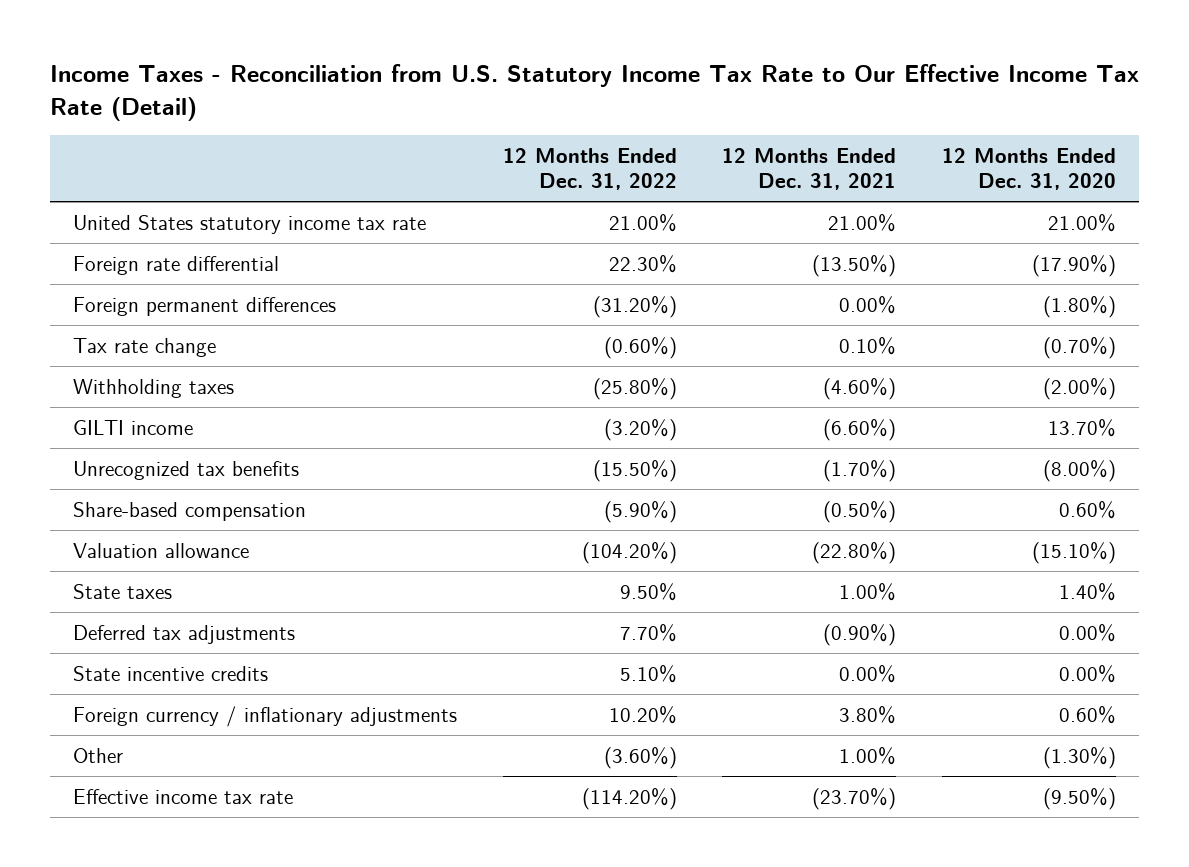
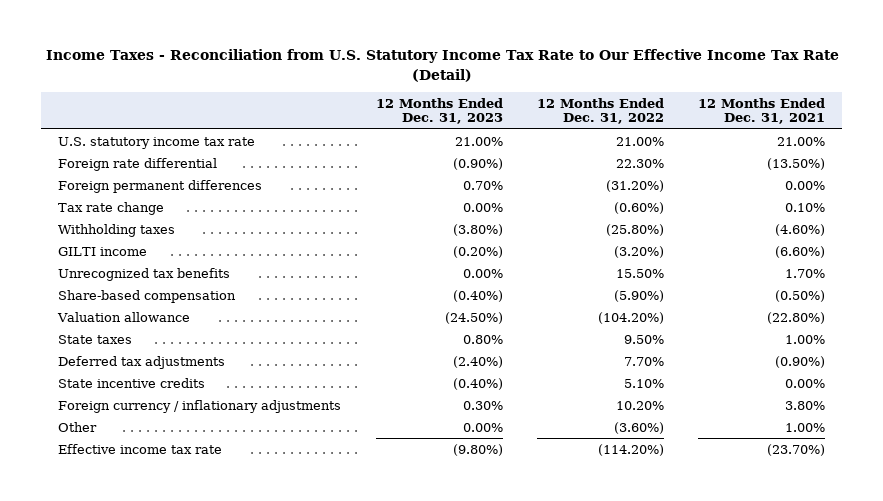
- | 12 Months Ended Dec. 31, 2022 | 12 Months Ended Dec. 31, 2021 | 12 Months Ended Dec. 31, 2020
+ | 12 Months Ended Dec. 31, 2023 | 12 Months Ended Dec. 31, 2022 | 12 Months Ended Dec. 31, 2021
- United States statutory income tax rate | 21.00% | 21.00% | 21.00%
+ U.S. statutory income tax rate | 21.00% | 21.00% | 21.00%
- Unrecognized tax benefits | (15.50%) | (1.70%) | (8.00%)
+ Unrecognized tax benefits | 0.00% | 15.50% | 1.70%

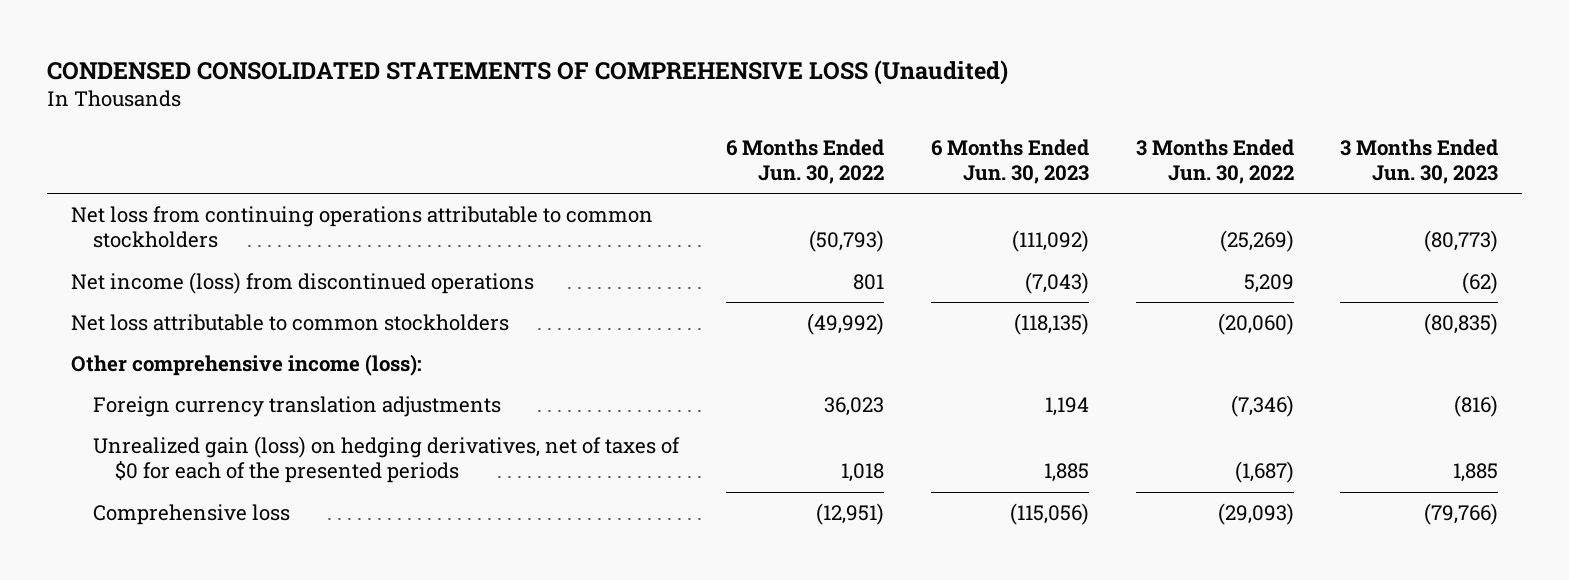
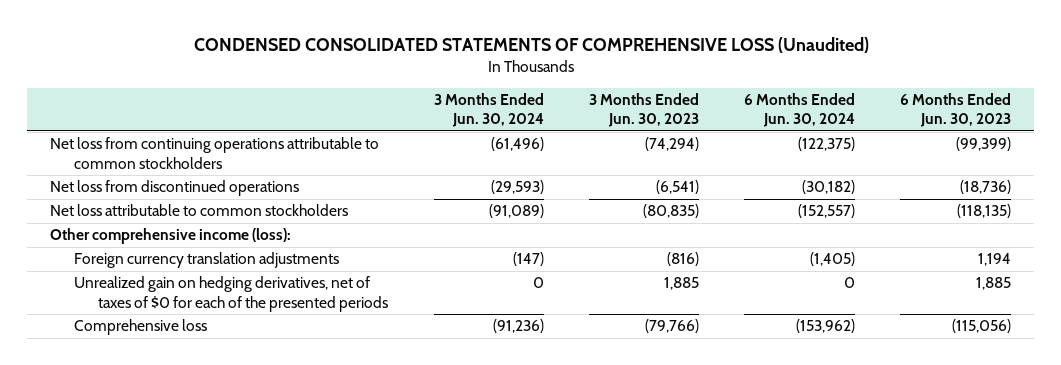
- | 6 Months Ended Jun. 30, 2022 | 6 Months Ended Jun. 30, 2023 | 3 Months Ended Jun. 30, 2022 | 3 Months Ended Jun. 30, 2023
+ | 3 Months Ended Jun. 30, 2024 | 3 Months Ended Jun. 30, 2023 | 6 Months Ended Jun. 30, 2024 | 6 Months Ended Jun. 30, 2023
- Net loss from continuing operations attributable to common stockholders | (50,793) | (111,092) | (25,269) | (80,773)
- Net income (loss) from discontinued operations | 801 | (7,043) | 5,209 | (62)
+ Net loss from continuing operations attributable to common stockholders | (61,496) | (74,294) | (122,375) | (99,399)
+ Net loss from discontinued operations | (29,593) | (6,541) | (30,182) | (18,736)
- Unrealized gain (loss) on hedging derivatives, net of taxes of $0 for each of the presented periods | 1,018 | 1,885 | (1,687) | 1,885
+ Unrealized gain on hedging derivatives, net of taxes of $0 for each of the presented periods | 0 | 1,885 | 0 | 1,885

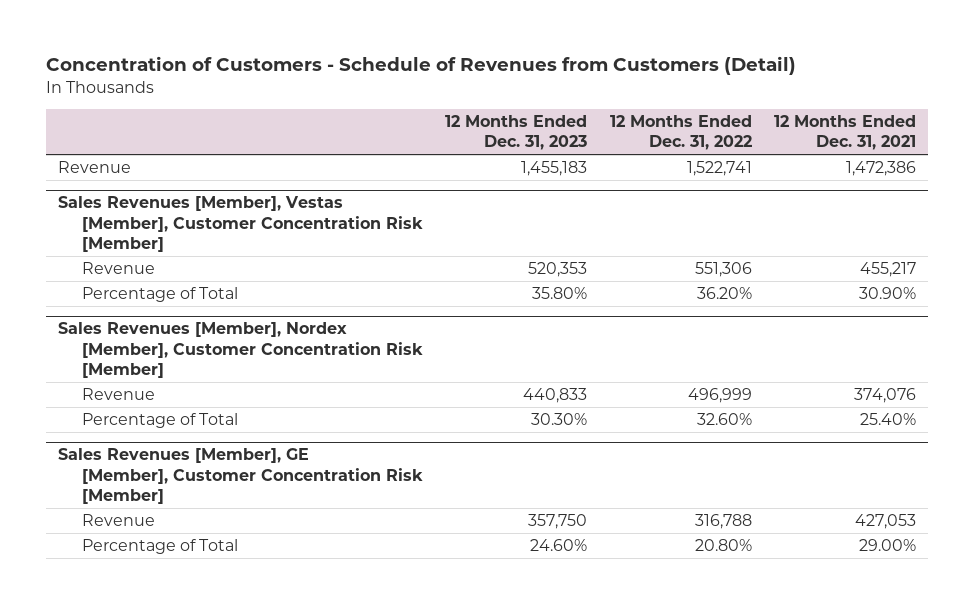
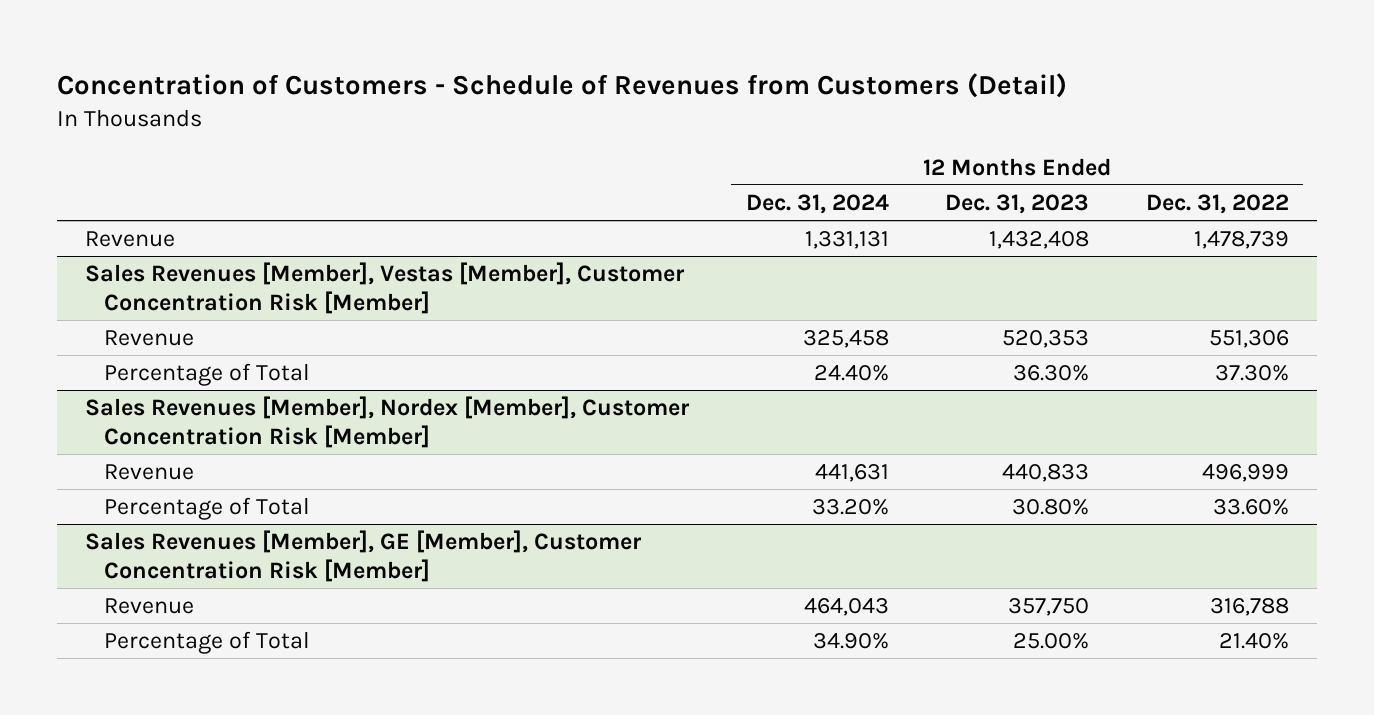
- | 12 Months Ended Dec. 31, 2023 | 12 Months Ended Dec. 31, 2022 | 12 Months Ended Dec. 31, 2021
+ | 12 Months Ended Dec. 31, 2024 | 12 Months Ended Dec. 31, 2023 | 12 Months Ended Dec. 31, 2022
- Revenue | 1,455,183 | 1,522,741 | 1,472,386
+ Revenue | 1,331,131 | 1,432,408 | 1,478,739
@ Sales Revenues [Member], Vestas [Member], Customer Concentration Risk [Member]
- Percentage of Total | 35.80% | 36.20% | 30.90%
+ Percentage of Total | 24.40% | 36.30% | 37.30%
@ Sales Revenues [Member], Nordex [Member], Customer Concentration Risk [Member]
- Percentage of Total | 30.30% | 32.60% | 25.40%
+ Percentage of Total | 33.20% | 30.80% | 33.60%
@ Sales Revenues [Member], GE [Member], Customer Concentration Risk [Member]
- Percentage of Total | 24.60% | 20.80% | 29.00%
+ Percentage of Total | 34.90% | 25.00% | 21.40%

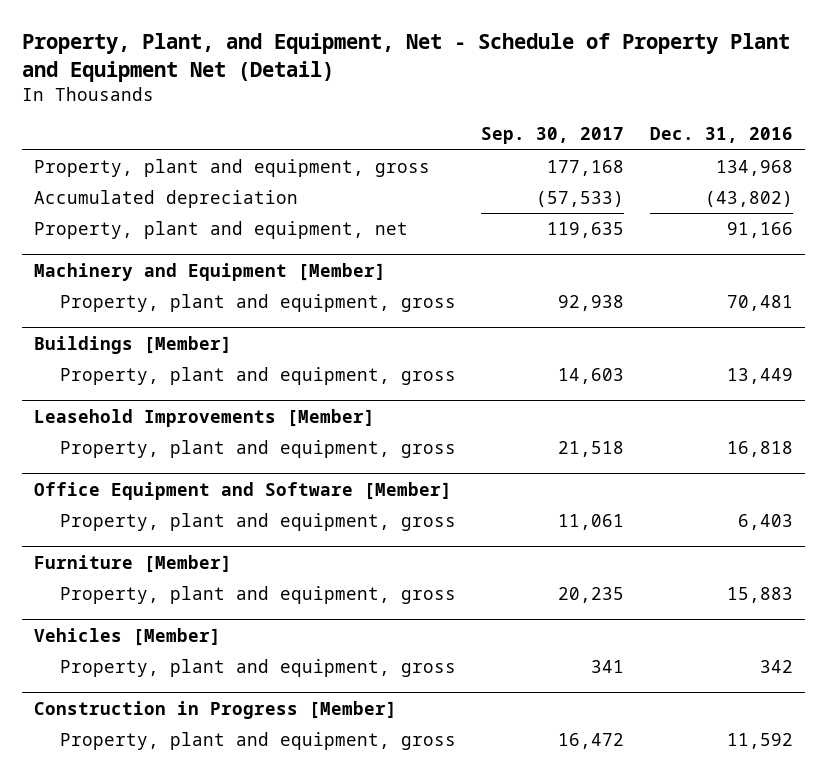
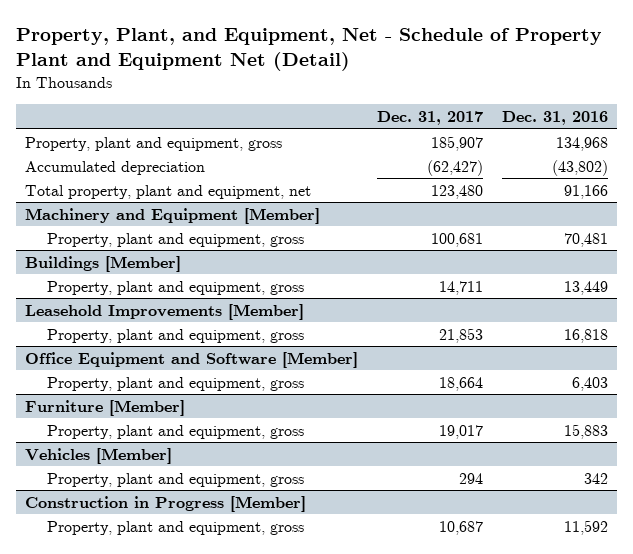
- | Sep. 30, 2017 | Dec. 31, 2016
+ | Dec. 31, 2017 | Dec. 31, 2016
- Property, plant and equipment, net | 119,635 | 91,166
+ Total property, plant and equipment, net | 123,480 | 91,166

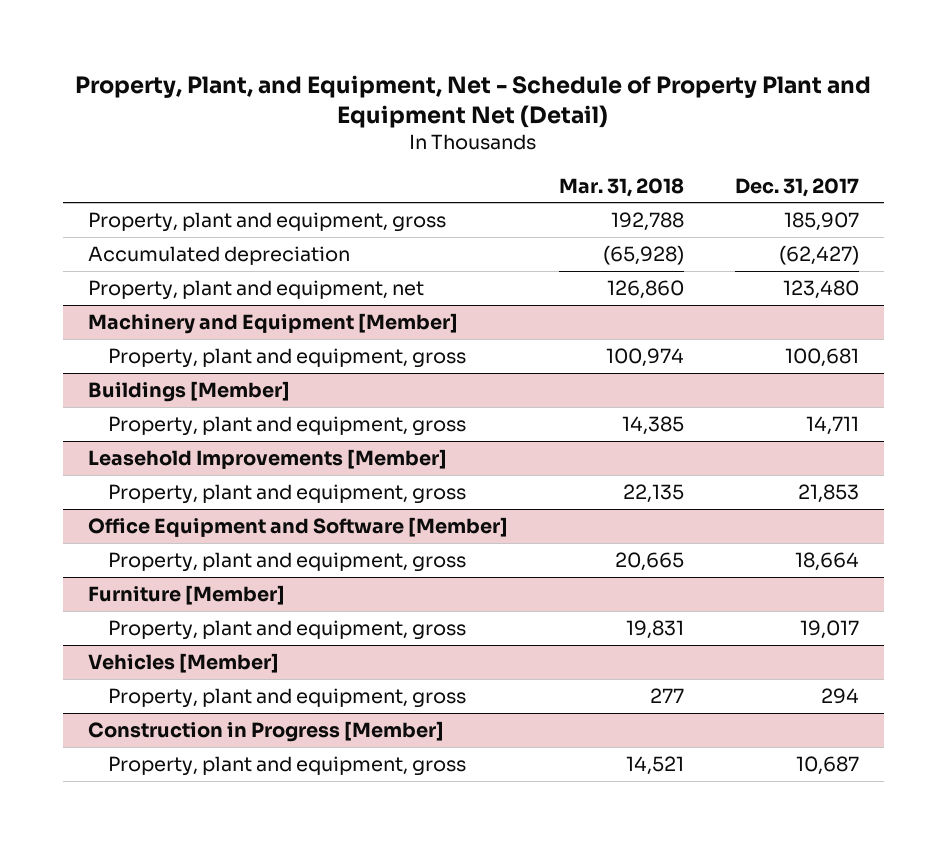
- | Dec. 31, 2017 | Dec. 31, 2016
+ | Mar. 31, 2018 | Dec. 31, 2017
- Total property, plant and equipment, net | 123,480 | 91,166
+ Property, plant and equipment, net | 126,860 | 123,480

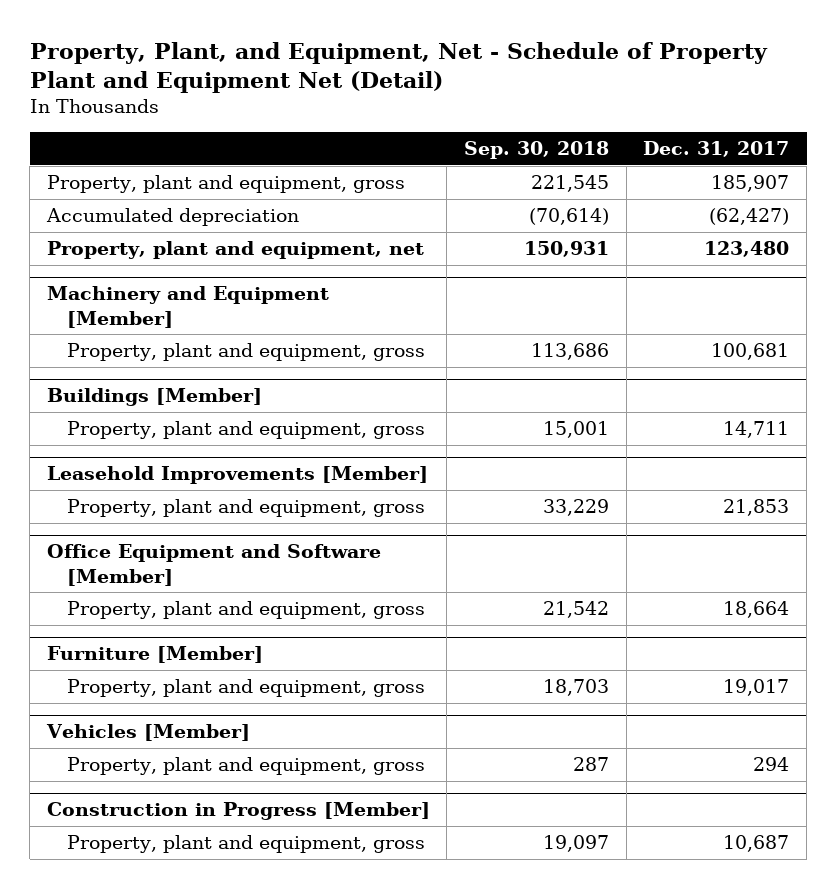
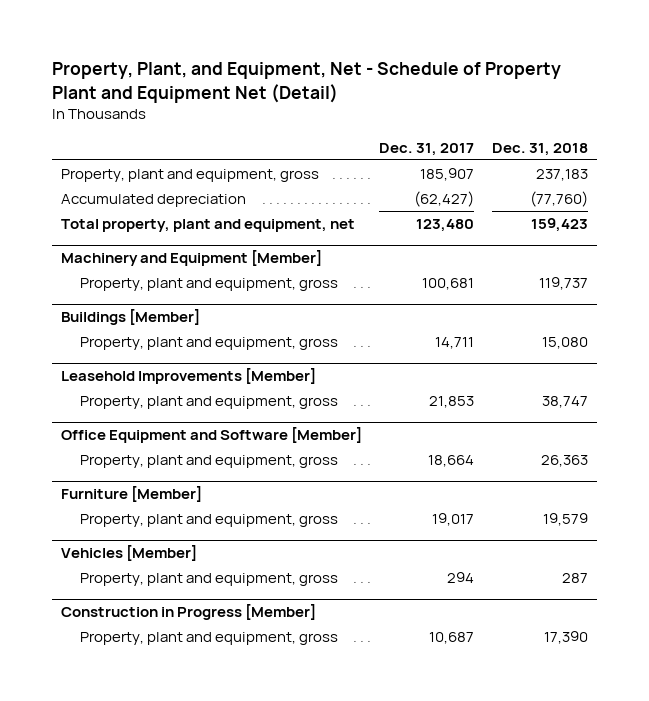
- | Sep. 30, 2018 | Dec. 31, 2017
+ | Dec. 31, 2017 | Dec. 31, 2018
- Property, plant and equipment, net | 150,931 | 123,480
+ Total property, plant and equipment, net | 123,480 | 159,423

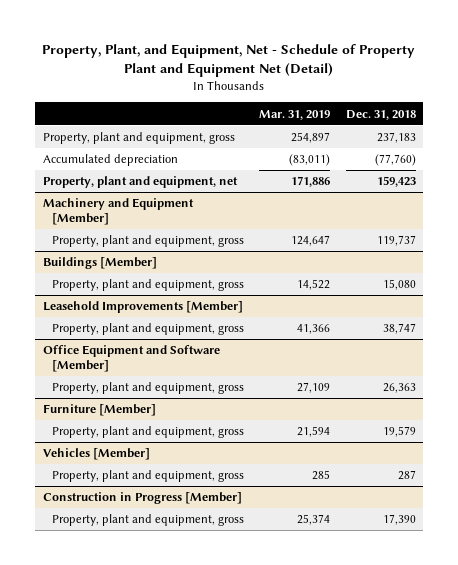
- | Dec. 31, 2017 | Dec. 31, 2018
+ | Mar. 31, 2019 | Dec. 31, 2018
- Total property, plant and equipment, net | 123,480 | 159,423
+ Property, plant and equipment, net | 171,886 | 159,423

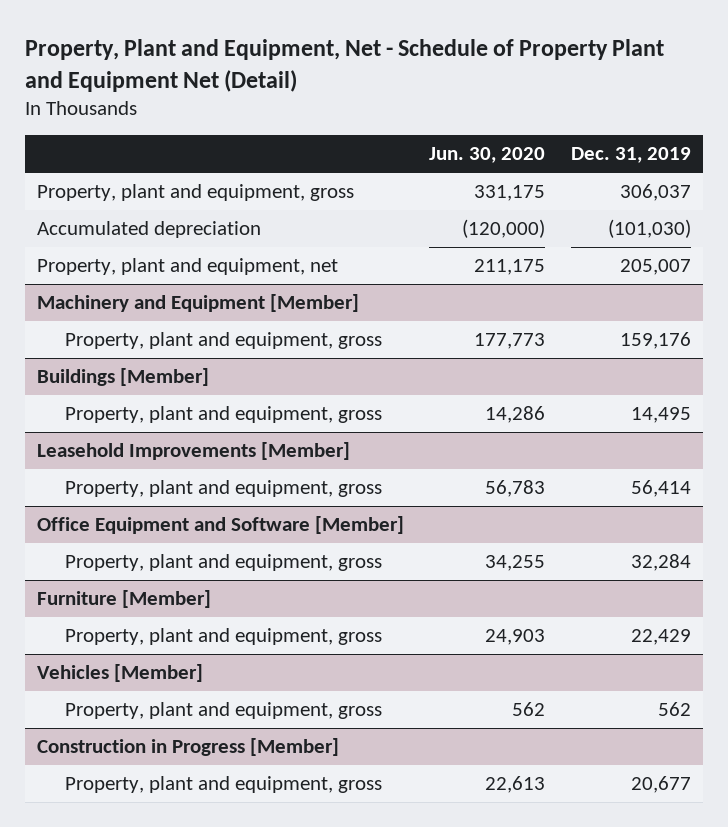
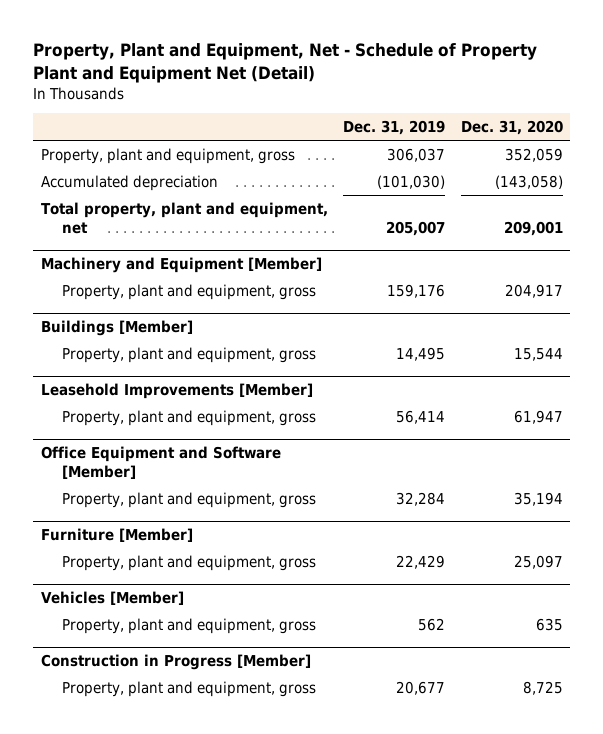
- | Jun. 30, 2020 | Dec. 31, 2019
+ | Dec. 31, 2019 | Dec. 31, 2020
- Property, plant and equipment, net | 211,175 | 205,007
+ Total property, plant and equipment, net | 205,007 | 209,001

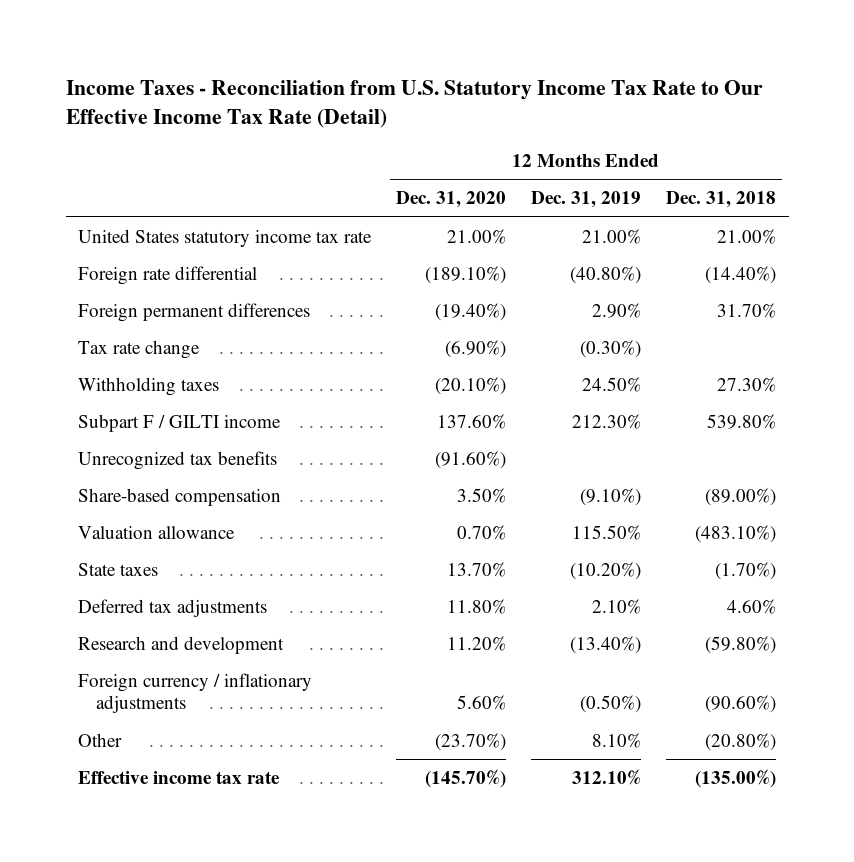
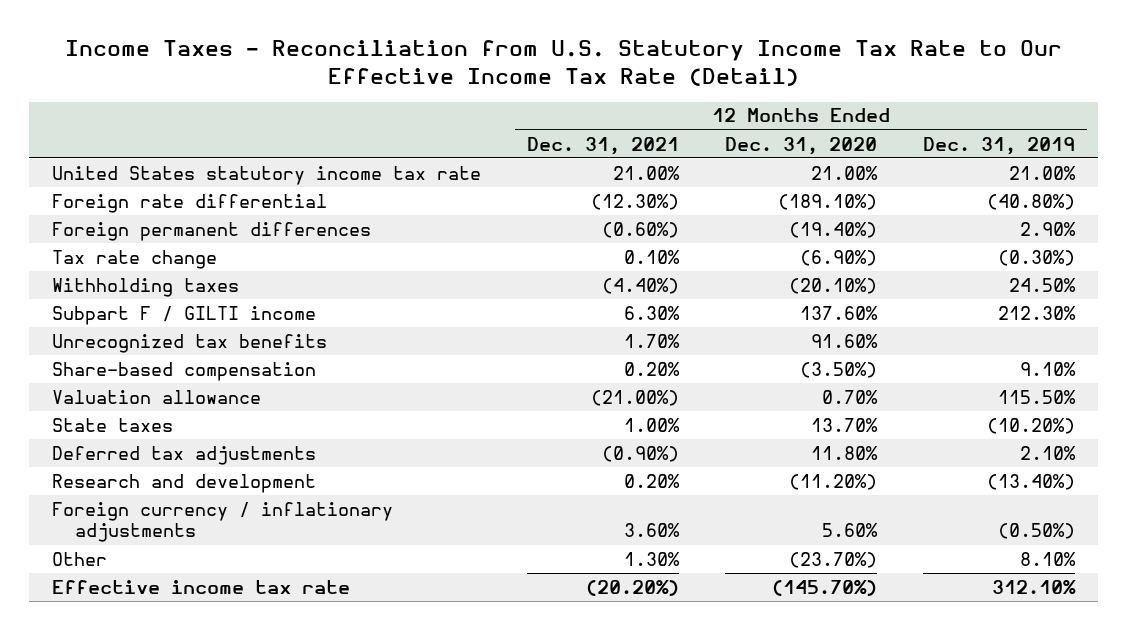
- | 12 Months Ended Dec. 31, 2020 | 12 Months Ended Dec. 31, 2019 | 12 Months Ended Dec. 31, 2018
+ | 12 Months Ended Dec. 31, 2021 | 12 Months Ended Dec. 31, 2020 | 12 Months Ended Dec. 31, 2019
- Unrecognized tax benefits | (91.60%) | |
- Share-based compensation | 3.50% | (9.10%) | (89.00%)
+ Unrecognized tax benefits | 1.70% | 91.60% |
+ Share-based compensation | 0.20% | (3.50%) | 9.10%
- Research and development | 11.20% | (13.40%) | (59.80%)
+ Research and development | 0.20% | (11.20%) | (13.40%)

